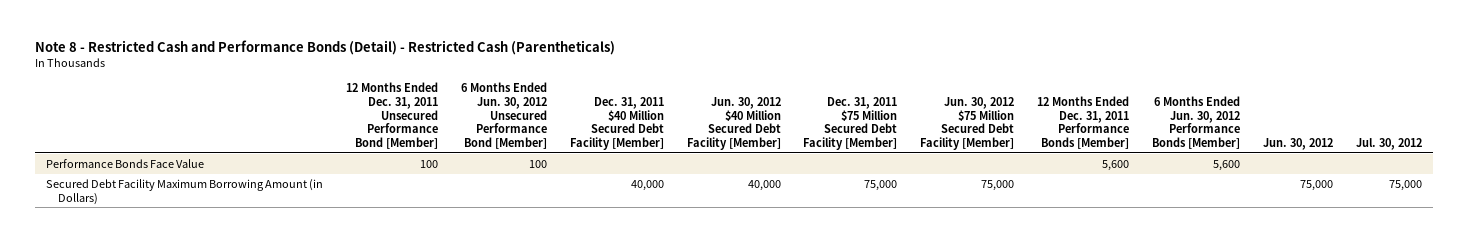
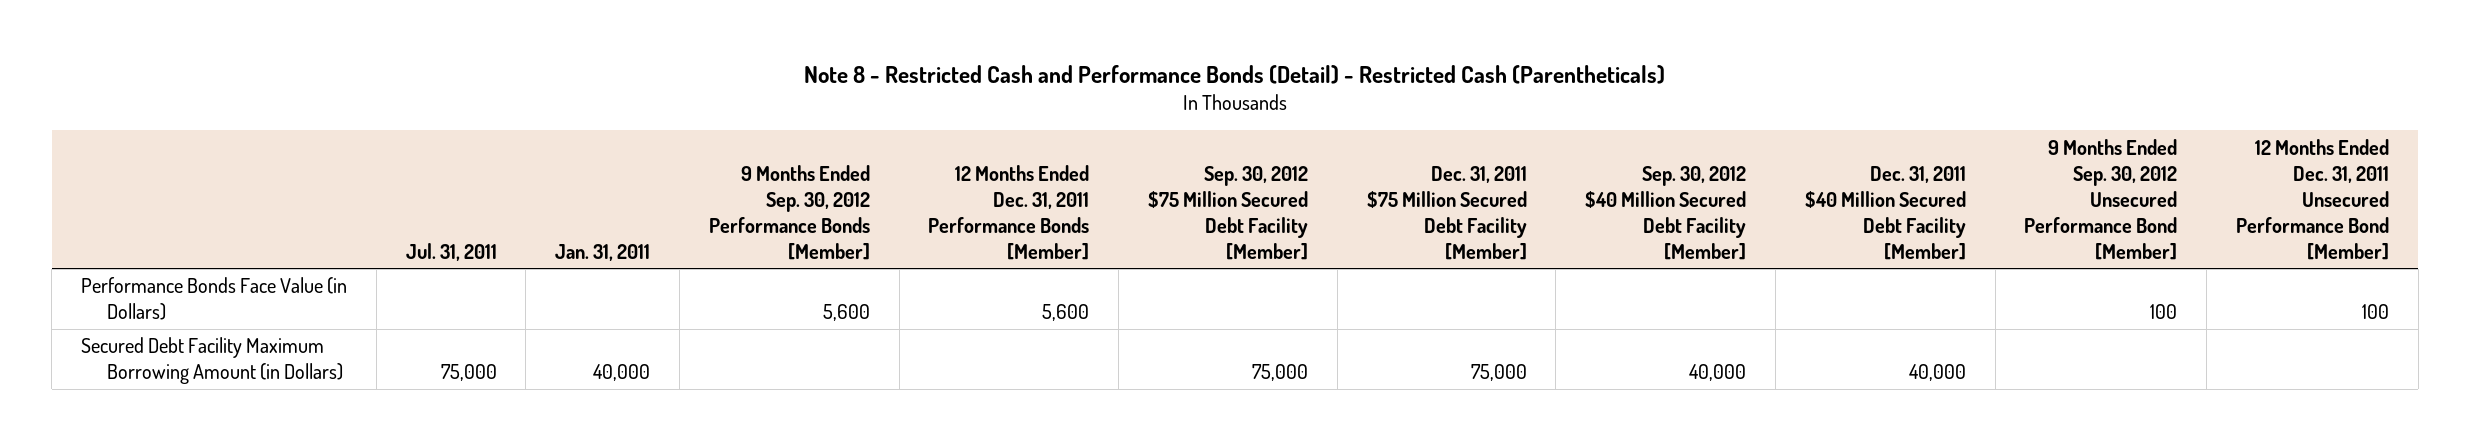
- | 12 Months Ended Dec. 31, 2011 Unsecured Performance Bond [Member] | 6 Months Ended Jun. 30, 2012 Unsecured Performance Bond [Member] | Dec. 31, 2011 $40 Million Secured Debt Facility [Member] | Jun. 30, 2012 $40 Million Secured Debt Facility [Member] | Dec. 31, 2011 $75 Million Secured Debt Facility [Member] | Jun. 30, 2012 $75 Million Secured Debt Facility [Member] | 12 Months Ended Dec. 31, 2011 Performance Bonds [Member] | 6 Months Ended Jun. 30, 2012 Performance Bonds [Member] | Jun. 30, 2012 | Jul. 30, 2012
+ | Jul. 31, 2011 | Jan. 31, 2011 | 9 Months Ended Sep. 30, 2012 Performance Bonds [Member] | 12 Months Ended Dec. 31, 2011 Performance Bonds [Member] | Sep. 30, 2012 $75 Million Secured Debt Facility [Member] | Dec. 31, 2011 $75 Million Secured Debt Facility [Member] | Sep. 30, 2012 $40 Million Secured Debt Facility [Member] | Dec. 31, 2011 $40 Million Secured Debt Facility [Member] | 9 Months Ended Sep. 30, 2012 Unsecured Performance Bond [Member] | 12 Months Ended Dec. 31, 2011 Unsecured Performance Bond [Member]
- Performance Bonds Face Value | 100 | 100 | | | | | 5,600 | 5,600 | |
+ Performance Bonds Face Value (in Dollars) | | | 5,600 | 5,600 | | | | | 100 | 100

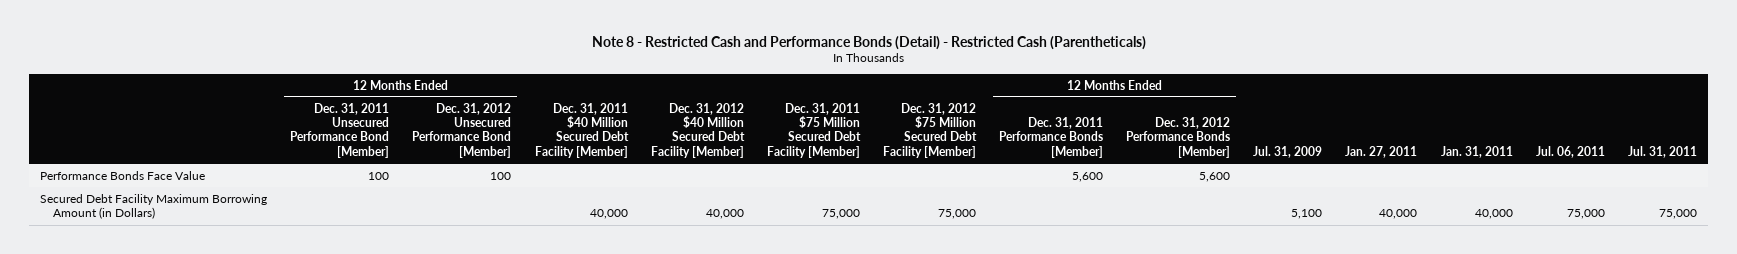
- | Jul. 31, 2011 | Jan. 31, 2011 | 9 Months Ended Sep. 30, 2012 Performance Bonds [Member] | 12 Months Ended Dec. 31, 2011 Performance Bonds [Member] | Sep. 30, 2012 $75 Million Secured Debt Facility [Member] | Dec. 31, 2011 $75 Million Secured Debt Facility [Member] | Sep. 30, 2012 $40 Million Secured Debt Facility [Member] | Dec. 31, 2011 $40 Million Secured Debt Facility [Member] | 9 Months Ended Sep. 30, 2012 Unsecured Performance Bond [Member] | 12 Months Ended Dec. 31, 2011 Unsecured Performance Bond [Member]
+ | 12 Months Ended Dec. 31, 2011 Unsecured Performance Bond [Member] | 12 Months Ended Dec. 31, 2012 Unsecured Performance Bond [Member] | Dec. 31, 2011 $40 Million Secured Debt Facility [Member] | Dec. 31, 2012 $40 Million Secured Debt Facility [Member] | Dec. 31, 2011 $75 Million Secured Debt Facility [Member] | Dec. 31, 2012 $75 Million Secured Debt Facility [Member] | 12 Months Ended Dec. 31, 2011 Performance Bonds [Member] | 12 Months Ended Dec. 31, 2012 Performance Bonds [Member] | Jul. 31, 2009 | Jan. 27, 2011 | Jan. 31, 2011 | Jul. 06, 2011 | Jul. 31, 2011
- Performance Bonds Face Value (in Dollars) | | | 5,600 | 5,600 | | | | | 100 | 100
+ Performance Bonds Face Value | 100 | 100 | | | | | 5,600 | 5,600 | | | | |

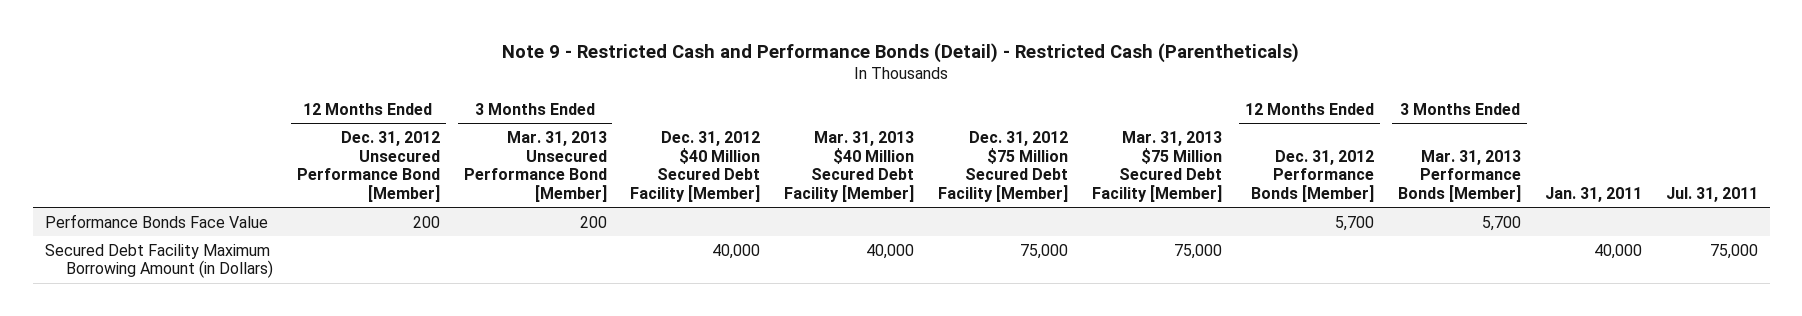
- Note 8 - Restricted Cash and Performance Bonds (Detail) - Restricted Cash (Parentheticals)
+ Note 9 - Restricted Cash and Performance Bonds (Detail) - Restricted Cash (Parentheticals)
- | 12 Months Ended Dec. 31, 2011 Unsecured Performance Bond [Member] | 12 Months Ended Dec. 31, 2012 Unsecured Performance Bond [Member] | Dec. 31, 2011 $40 Million Secured Debt Facility [Member] | Dec. 31, 2012 $40 Million Secured Debt Facility [Member] | Dec. 31, 2011 $75 Million Secured Debt Facility [Member] | Dec. 31, 2012 $75 Million Secured Debt Facility [Member] | 12 Months Ended Dec. 31, 2011 Performance Bonds [Member] | 12 Months Ended Dec. 31, 2012 Performance Bonds [Member] | Jul. 31, 2009 | Jan. 27, 2011 | Jan. 31, 2011 | Jul. 06, 2011 | Jul. 31, 2011
+ | 12 Months Ended Dec. 31, 2012 Unsecured Performance Bond [Member] | 3 Months Ended Mar. 31, 2013 Unsecured Performance Bond [Member] | Dec. 31, 2012 $40 Million Secured Debt Facility [Member] | Mar. 31, 2013 $40 Million Secured Debt Facility [Member] | Dec. 31, 2012 $75 Million Secured Debt Facility [Member] | Mar. 31, 2013 $75 Million Secured Debt Facility [Member] | 12 Months Ended Dec. 31, 2012 Performance Bonds [Member] | 3 Months Ended Mar. 31, 2013 Performance Bonds [Member] | Jan. 31, 2011 | Jul. 31, 2011
- Performance Bonds Face Value | 100 | 100 | | | | | 5,600 | 5,600 | | | | |
+ Performance Bonds Face Value | 200 | 200 | | | | | 5,700 | 5,700 | |

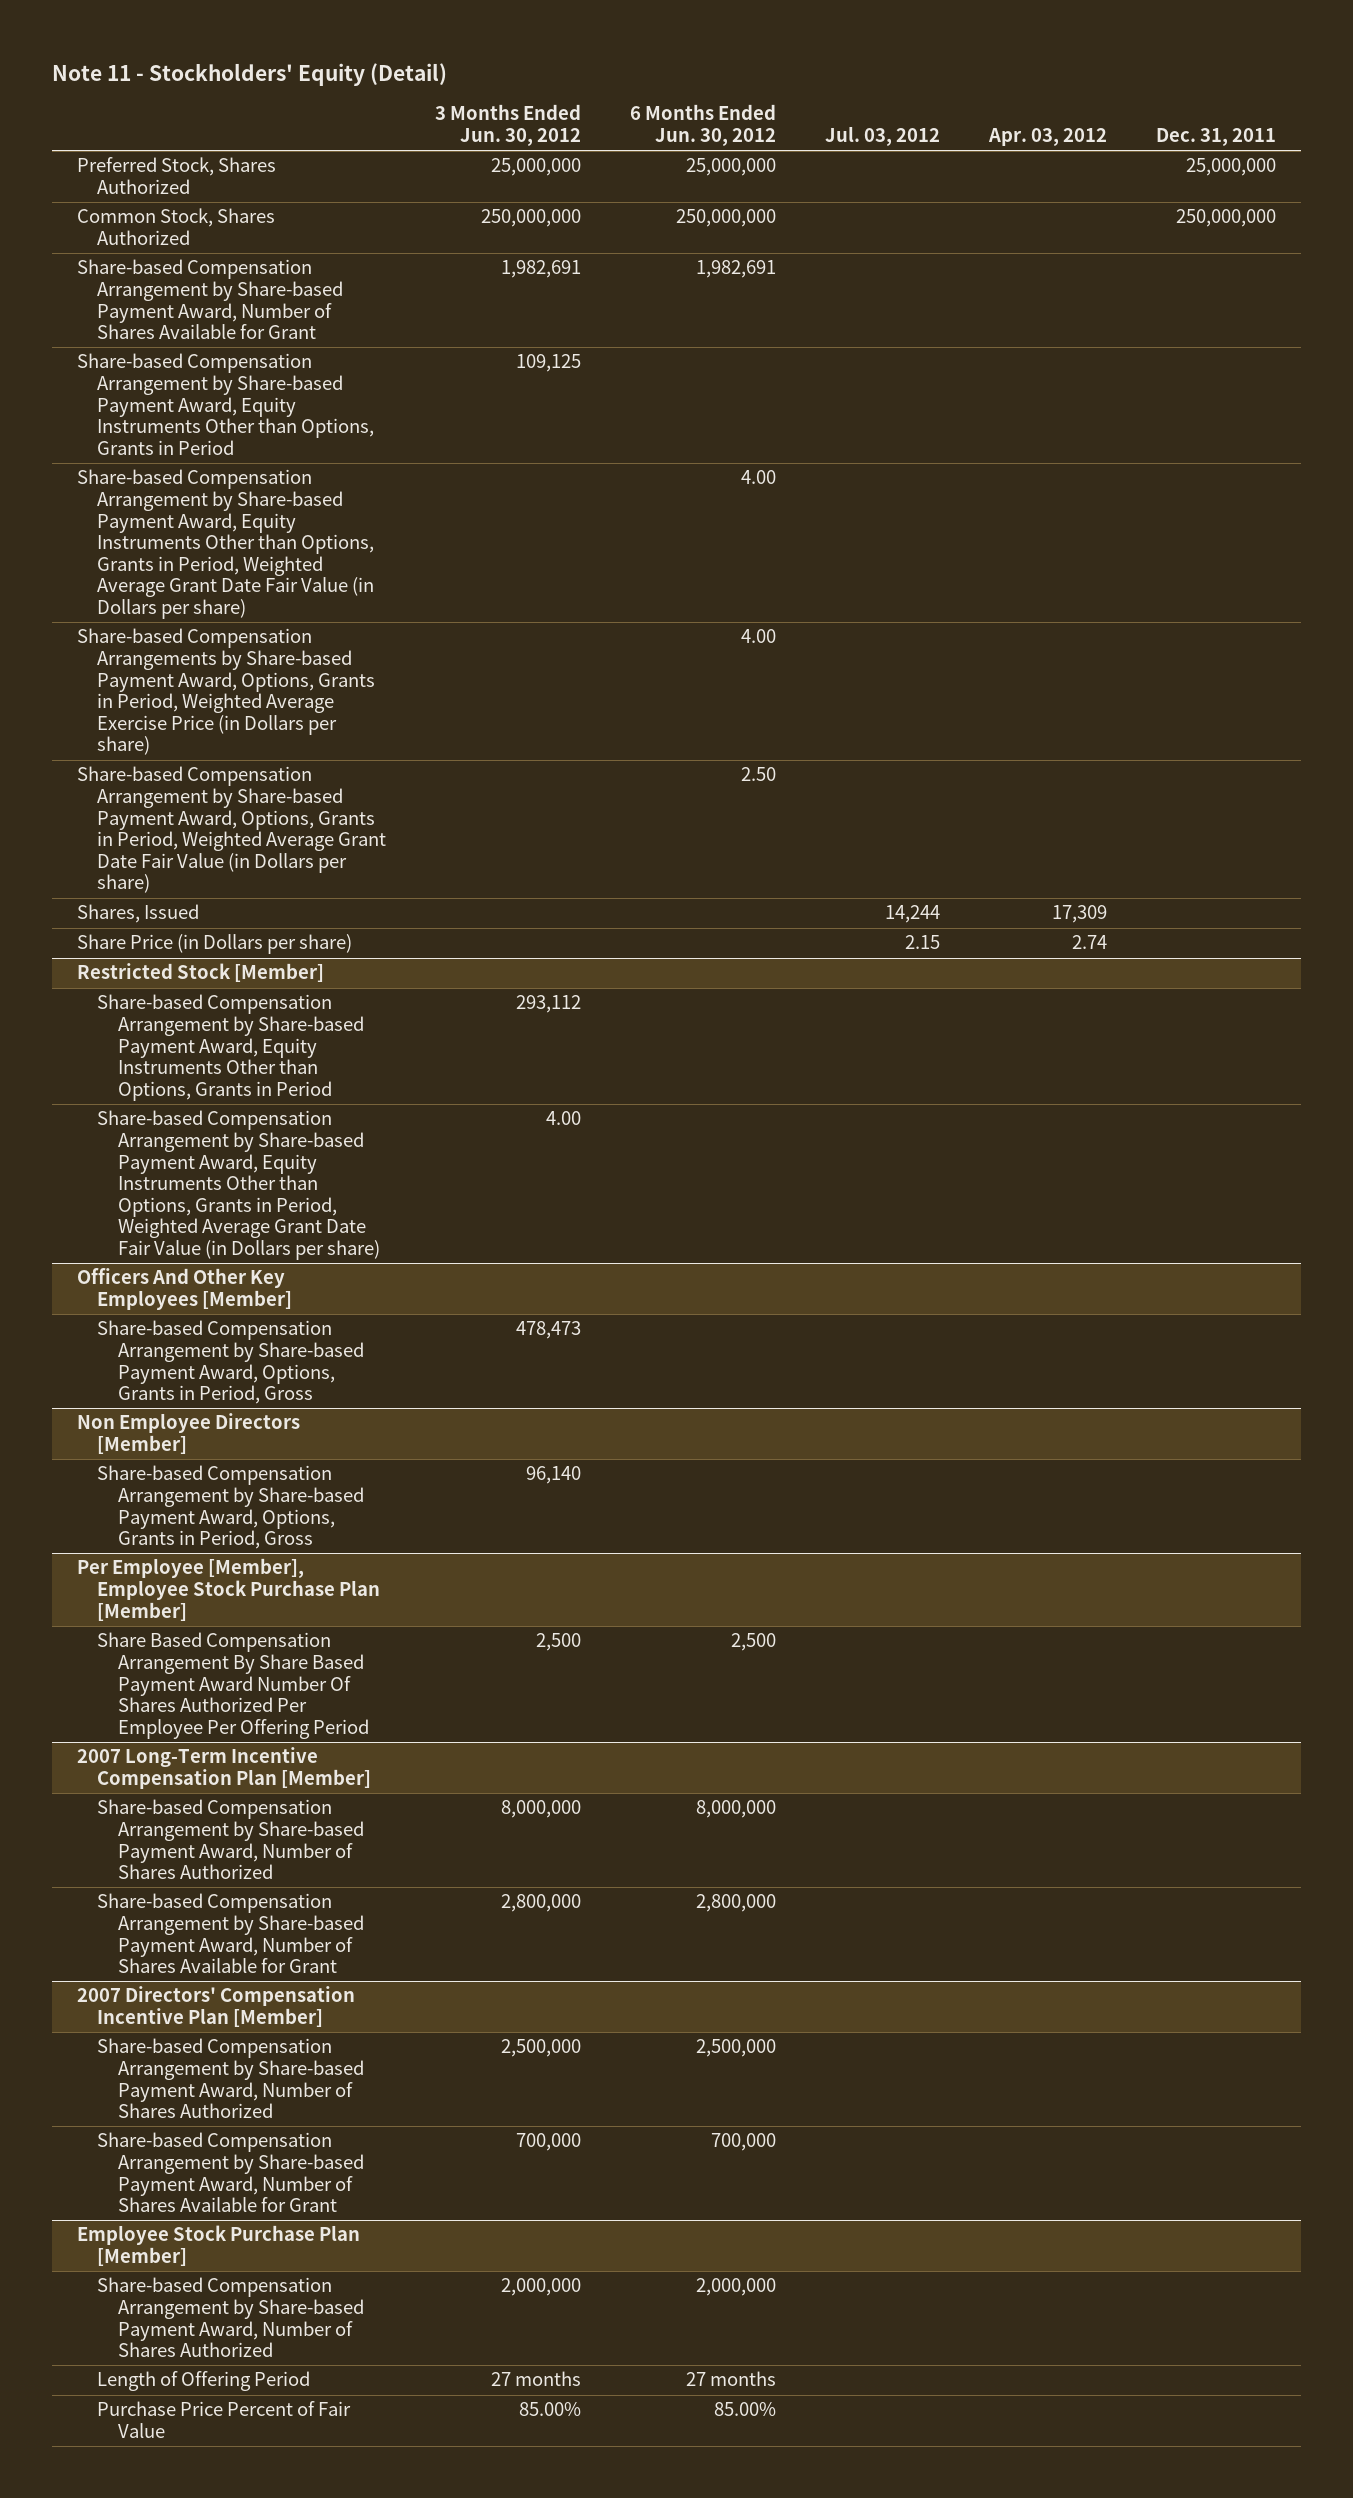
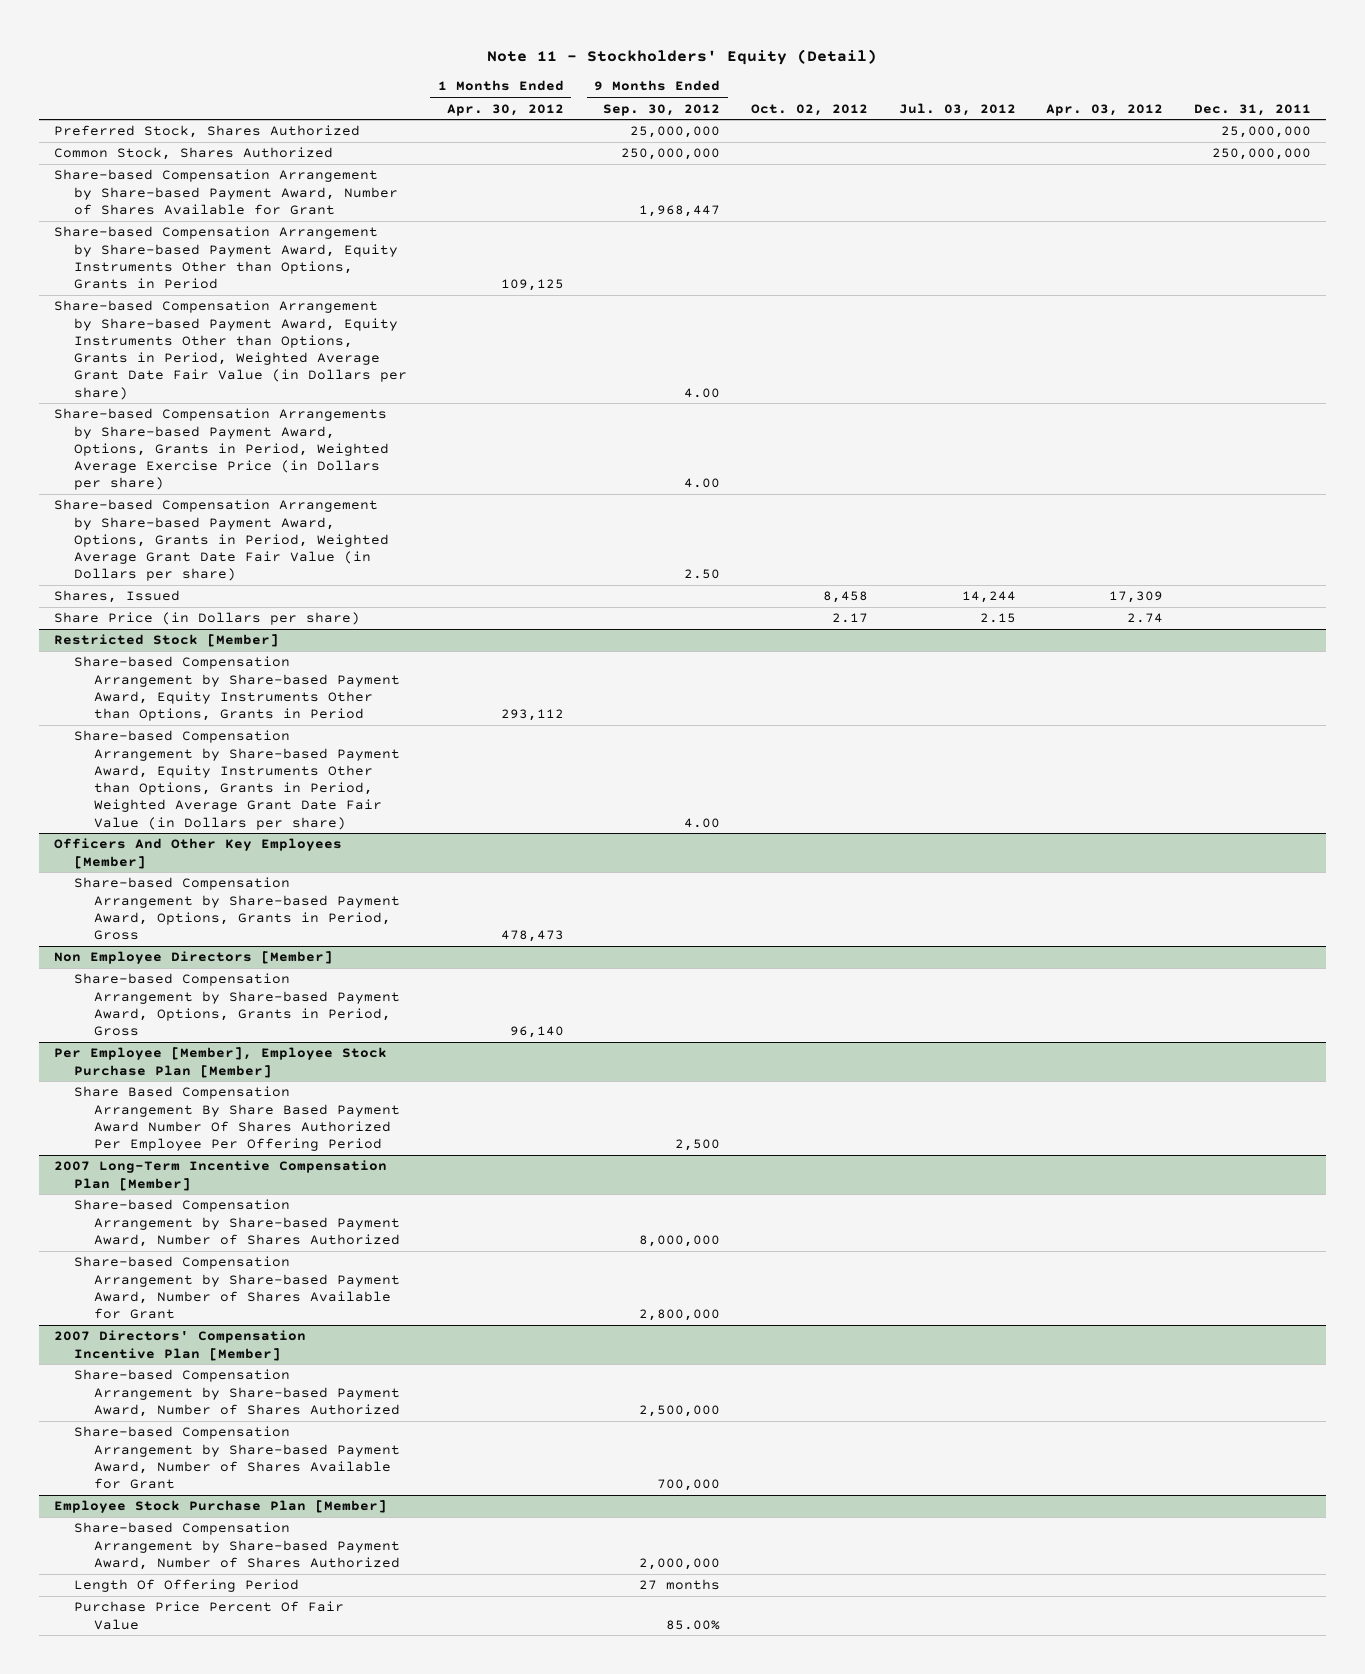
- | 3 Months Ended Jun. 30, 2012 | 6 Months Ended Jun. 30, 2012 | Jul. 03, 2012 | Apr. 03, 2012 | Dec. 31, 2011
+ | 1 Months Ended Apr. 30, 2012 | 9 Months Ended Sep. 30, 2012 | Oct. 02, 2012 | Jul. 03, 2012 | Apr. 03, 2012 | Dec. 31, 2011
@ Employee Stock Purchase Plan [Member]
- Length of Offering Period | 27 months | 27 months | | |
- Purchase Price Percent of Fair Value | 85.00% | 85.00% | | |
+ Length Of Offering Period | | 27 months | | | |
+ Purchase Price Percent Of Fair Value | | 85.00% | | | |

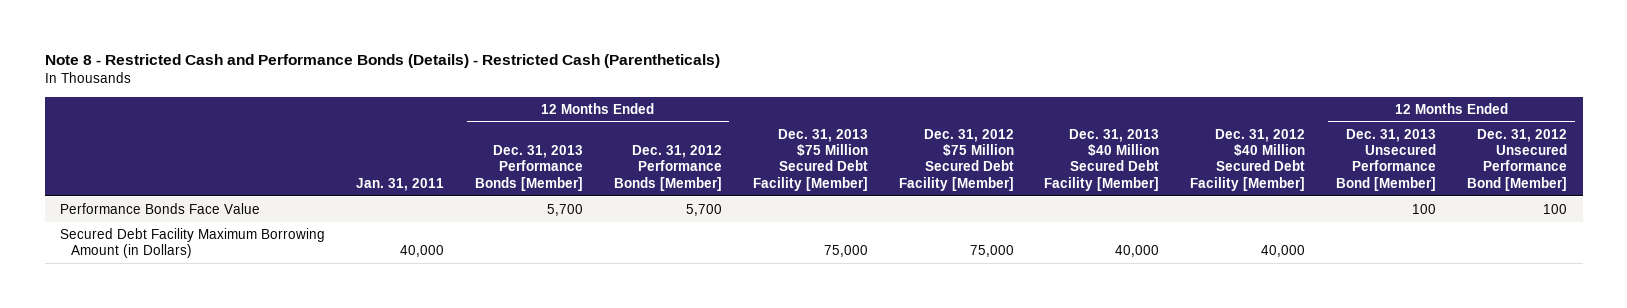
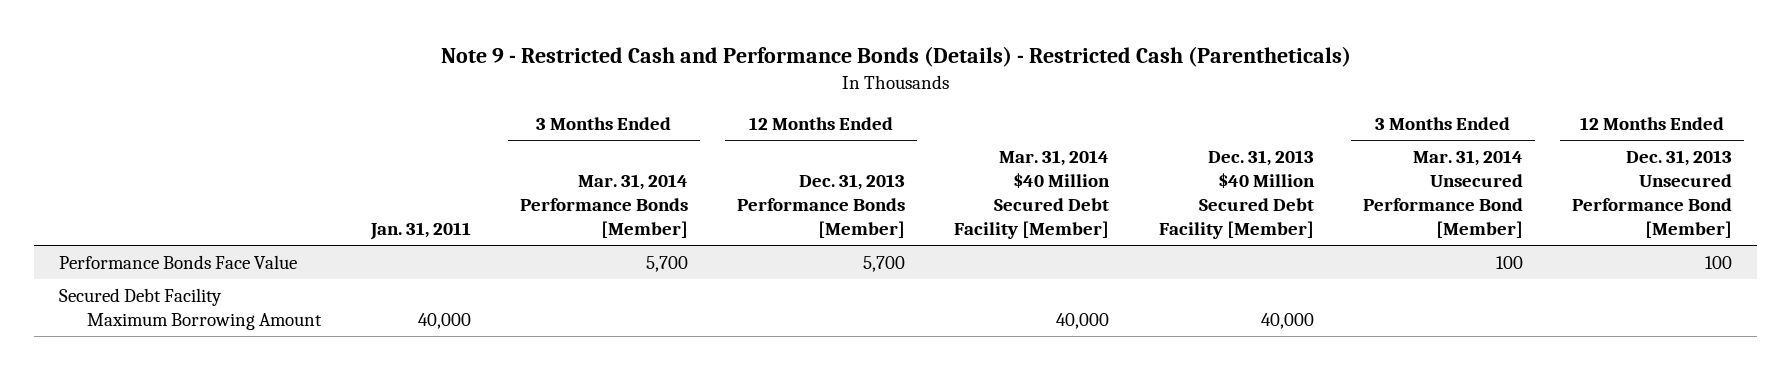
- Note 8 - Restricted Cash and Performance Bonds (Details) - Restricted Cash (Parentheticals)
+ Note 9 - Restricted Cash and Performance Bonds (Details) - Restricted Cash (Parentheticals)
- | Jan. 31, 2011 | 12 Months Ended Dec. 31, 2013 Performance Bonds [Member] | 12 Months Ended Dec. 31, 2012 Performance Bonds [Member] | Dec. 31, 2013 $75 Million Secured Debt Facility [Member] | Dec. 31, 2012 $75 Million Secured Debt Facility [Member] | Dec. 31, 2013 $40 Million Secured Debt Facility [Member] | Dec. 31, 2012 $40 Million Secured Debt Facility [Member] | 12 Months Ended Dec. 31, 2013 Unsecured Performance Bond [Member] | 12 Months Ended Dec. 31, 2012 Unsecured Performance Bond [Member]
+ | Jan. 31, 2011 | 3 Months Ended Mar. 31, 2014 Performance Bonds [Member] | 12 Months Ended Dec. 31, 2013 Performance Bonds [Member] | Mar. 31, 2014 $40 Million Secured Debt Facility [Member] | Dec. 31, 2013 $40 Million Secured Debt Facility [Member] | 3 Months Ended Mar. 31, 2014 Unsecured Performance Bond [Member] | 12 Months Ended Dec. 31, 2013 Unsecured Performance Bond [Member]
- Secured Debt Facility Maximum Borrowing Amount (in Dollars) | 40,000 | | | 75,000 | 75,000 | 40,000 | 40,000 | |
+ Secured Debt Facility Maximum Borrowing Amount | 40,000 | | | 40,000 | 40,000 | |

